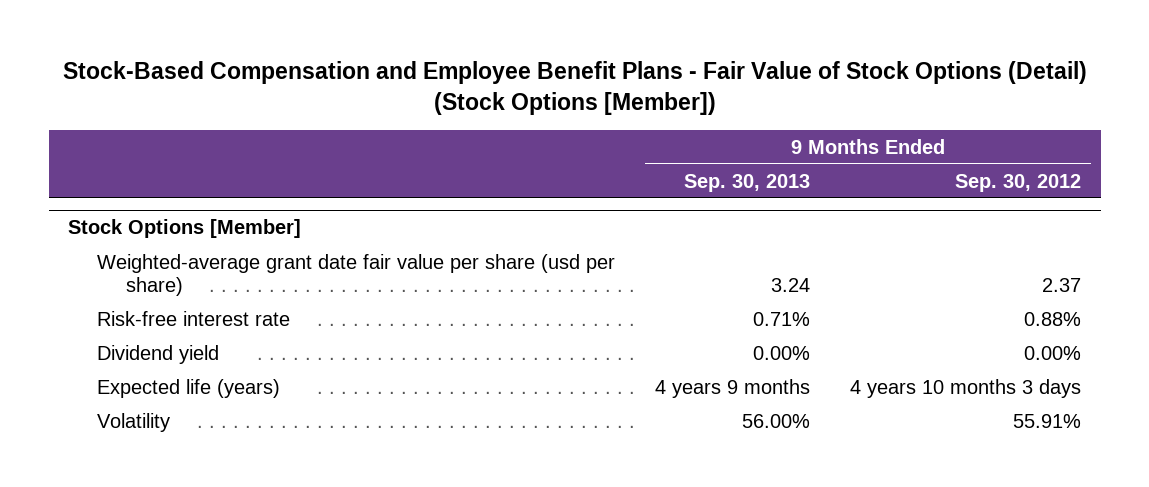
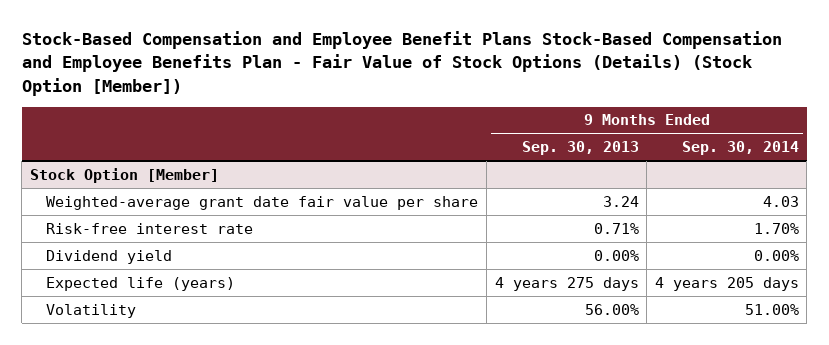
- Stock-Based Compensation and Employee Benefit Plans - Fair Value of Stock Options (Detail) (Stock Options [Member])
+ Stock-Based Compensation and Employee Benefit Plans Stock-Based Compensation and Employee Benefits Plan - Fair Value of Stock Options (Details) (Stock Option [Member])
- | 9 Months Ended Sep. 30, 2013 | 9 Months Ended Sep. 30, 2012
+ | 9 Months Ended Sep. 30, 2013 | 9 Months Ended Sep. 30, 2014
- Stock Options [Member]
- Weighted-average grant date fair value per share (usd per share) | 3.24 | 2.37
+ Stock Option [Member]
+ Weighted-average grant date fair value per share | 3.24 | 4.03
- Expected life (years) | 4 years 9 months | 4 years 10 months 3 days
+ Expected life (years) | 4 years 275 days | 4 years 205 days

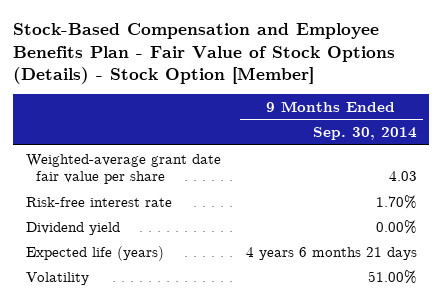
- Stock-Based Compensation and Employee Benefit Plans Stock-Based Compensation and Employee Benefits Plan - Fair Value of Stock Options (Details) (Stock Option [Member])
+ Stock-Based Compensation and Employee Benefits Plan - Fair Value of Stock Options (Details) - Stock Option [Member]
- | 9 Months Ended Sep. 30, 2013 | 9 Months Ended Sep. 30, 2014
+ | 9 Months Ended Sep. 30, 2014
- Stock Option [Member]
- Expected life (years) | 4 years 275 days | 4 years 205 days
+ Expected life (years) | 4 years 6 months 21 days

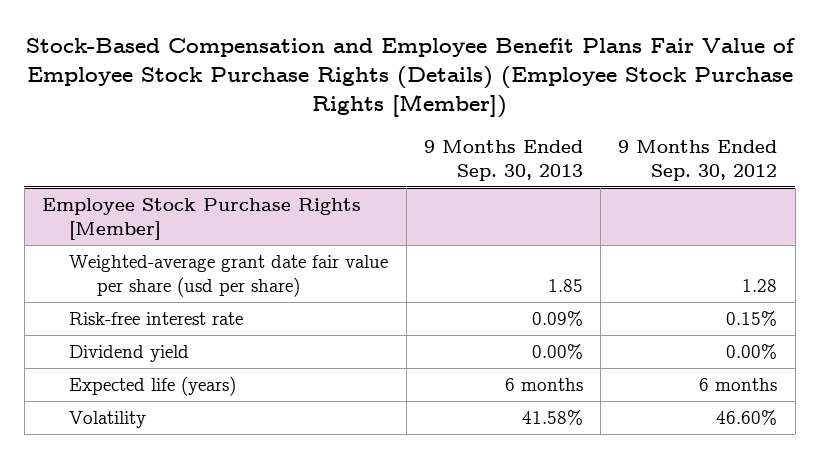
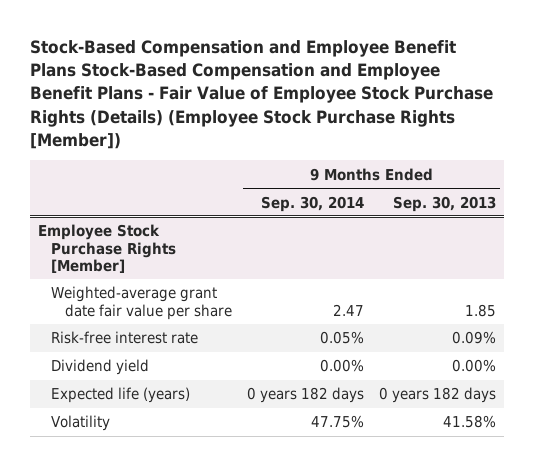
- Stock-Based Compensation and Employee Benefit Plans Fair Value of Employee Stock Purchase Rights (Details) (Employee Stock Purchase Rights [Member])
+ Stock-Based Compensation and Employee Benefit Plans Stock-Based Compensation and Employee Benefit Plans - Fair Value of Employee Stock Purchase Rights (Details) (Employee Stock Purchase Rights [Member])
- | 9 Months Ended Sep. 30, 2013 | 9 Months Ended Sep. 30, 2012
+ | 9 Months Ended Sep. 30, 2014 | 9 Months Ended Sep. 30, 2013
@ Employee Stock Purchase Rights [Member]
- Weighted-average grant date fair value per share (usd per share) | 1.85 | 1.28
+ Weighted-average grant date fair value per share | 2.47 | 1.85
- Expected life (years) | 6 months | 6 months
+ Expected life (years) | 0 years 182 days | 0 years 182 days

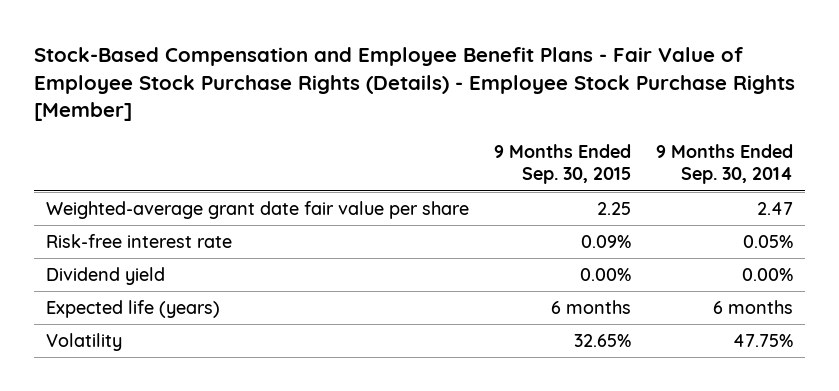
- Stock-Based Compensation and Employee Benefit Plans Stock-Based Compensation and Employee Benefit Plans - Fair Value of Employee Stock Purchase Rights (Details) (Employee Stock Purchase Rights [Member])
+ Stock-Based Compensation and Employee Benefit Plans - Fair Value of Employee Stock Purchase Rights (Details) - Employee Stock Purchase Rights [Member]
- | 9 Months Ended Sep. 30, 2014 | 9 Months Ended Sep. 30, 2013
+ | 9 Months Ended Sep. 30, 2015 | 9 Months Ended Sep. 30, 2014
- Employee Stock Purchase Rights [Member]
- Expected life (years) | 0 years 182 days | 0 years 182 days
+ Expected life (years) | 6 months | 6 months

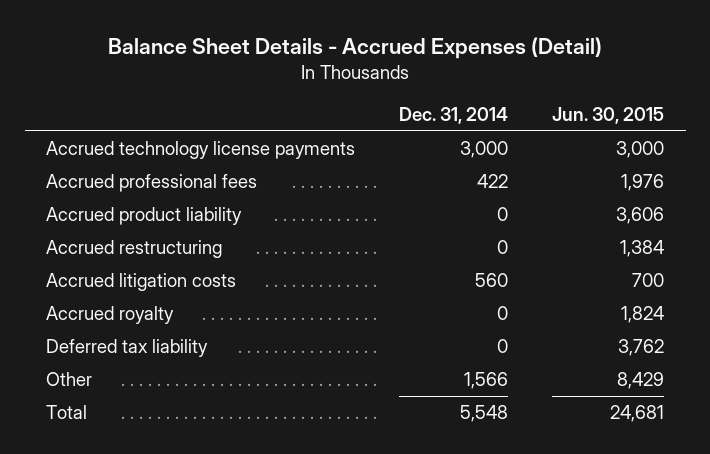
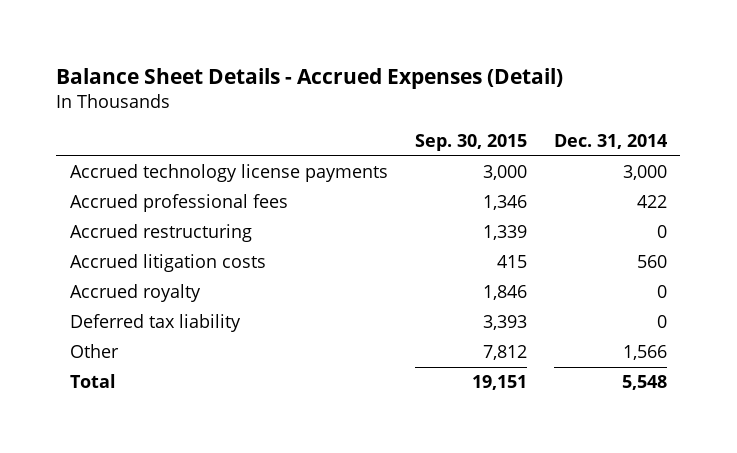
- | Dec. 31, 2014 | Jun. 30, 2015
+ | Sep. 30, 2015 | Dec. 31, 2014
- Accrued product liability | 0 | 3,606

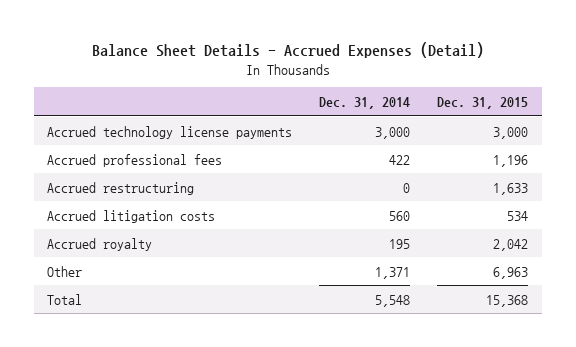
- | Sep. 30, 2015 | Dec. 31, 2014
+ | Dec. 31, 2014 | Dec. 31, 2015
- Accrued royalty | 1,846 | 0
- Deferred tax liability | 3,393 | 0
- Other | 7,812 | 1,566
+ Accrued royalty | 195 | 2,042
+ Other | 1,371 | 6,963

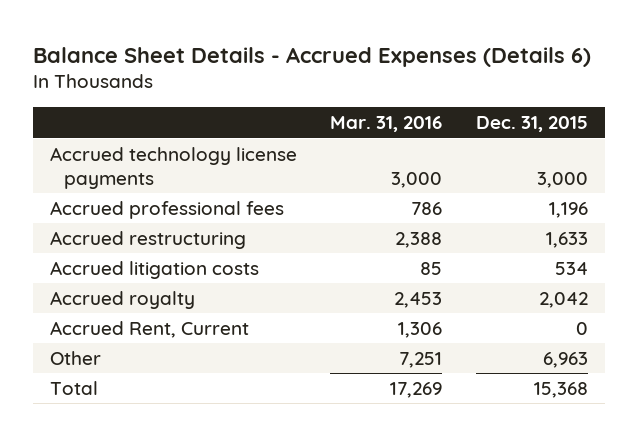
- Balance Sheet Details - Accrued Expenses (Detail)
+ Balance Sheet Details - Accrued Expenses (Details 6)
- | Dec. 31, 2014 | Dec. 31, 2015
+ | Mar. 31, 2016 | Dec. 31, 2015
+ Accrued Rent, Current | 1,306 | 0

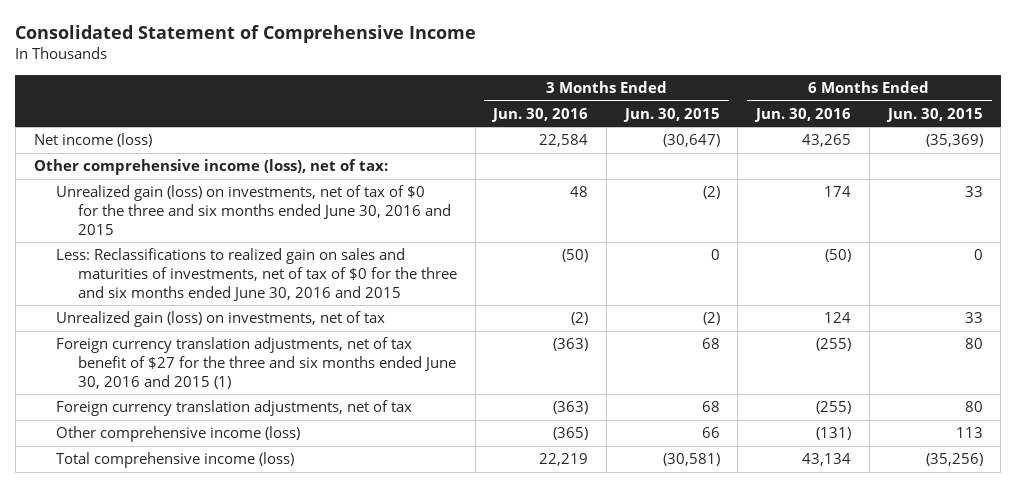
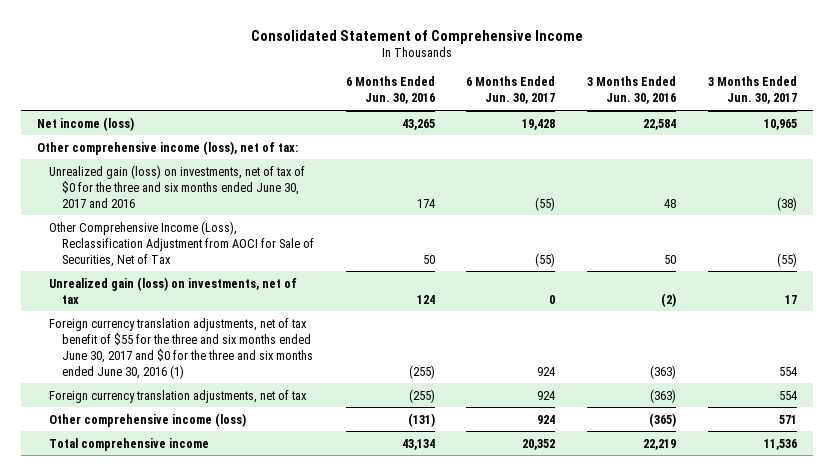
- | 3 Months Ended Jun. 30, 2016 | 3 Months Ended Jun. 30, 2015 | 6 Months Ended Jun. 30, 2016 | 6 Months Ended Jun. 30, 2015
+ | 6 Months Ended Jun. 30, 2016 | 6 Months Ended Jun. 30, 2017 | 3 Months Ended Jun. 30, 2016 | 3 Months Ended Jun. 30, 2017
- Unrealized gain (loss) on investments, net of tax of $0 for the three and six months ended June 30, 2016 and 2015 | 48 | (2) | 174 | 33
- Less: Reclassifications to realized gain on sales and maturities of investments, net of tax of $0 for the three and six months ended June 30, 2016 and 2015 | (50) | 0 | (50) | 0
+ Unrealized gain (loss) on investments, net of tax of $0 for the three and six months ended June 30, 2017 and 2016 | 174 | (55) | 48 | (38)
+ Other Comprehensive Income (Loss), Reclassification Adjustment from AOCI for Sale of Securities, Net of Tax | 50 | (55) | 50 | (55)
- Foreign currency translation adjustments, net of tax benefit of $27 for the three and six months ended June 30, 2016 and 2015 (1) | (363) | 68 | (255) | 80
+ Foreign currency translation adjustments, net of tax benefit of $55 for the three and six months ended June 30, 2017 and $0 for the three and six months ended June 30, 2016 (1) | (255) | 924 | (363) | 554
- Total comprehensive income (loss) | 22,219 | (30,581) | 43,134 | (35,256)
+ Total comprehensive income | 43,134 | 20,352 | 22,219 | 11,536

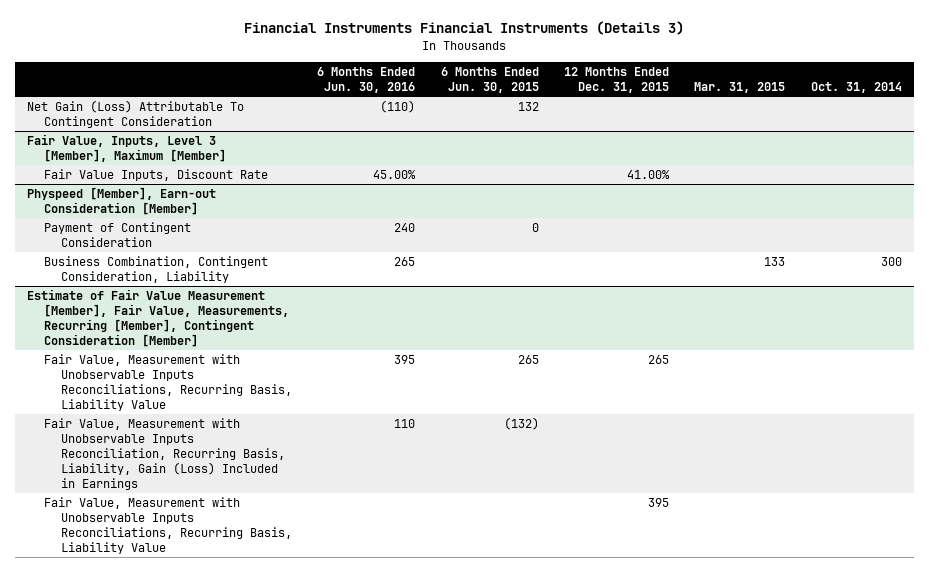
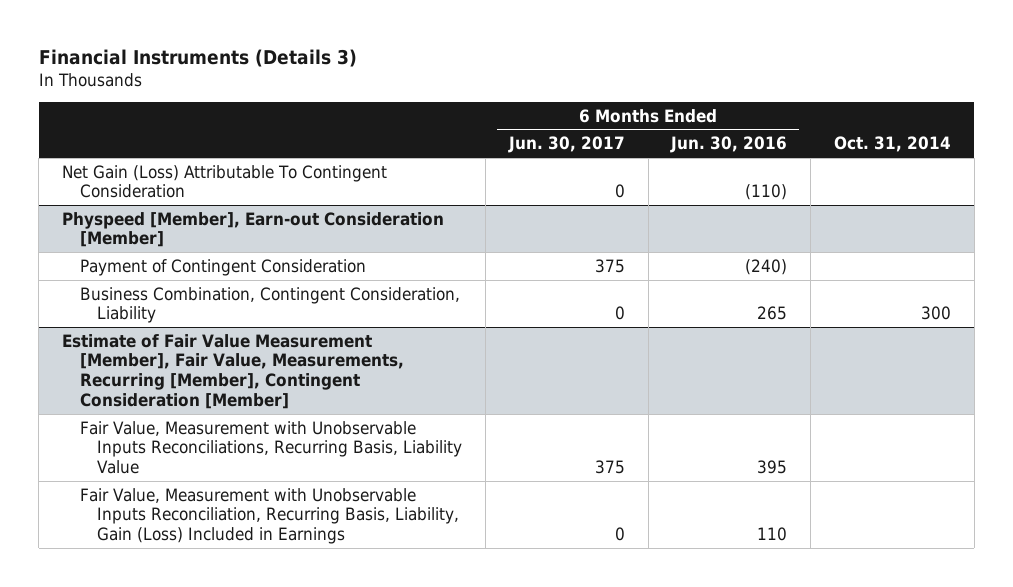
- Financial Instruments Financial Instruments (Details 3)
+ Financial Instruments (Details 3)
- | 6 Months Ended Jun. 30, 2016 | 6 Months Ended Jun. 30, 2015 | 12 Months Ended Dec. 31, 2015 | Mar. 31, 2015 | Oct. 31, 2014
+ | 6 Months Ended Jun. 30, 2017 | 6 Months Ended Jun. 30, 2016 | Oct. 31, 2014
- Fair Value, Inputs, Level 3 [Member], Maximum [Member]
- Fair Value Inputs, Discount Rate | 45.00% | | 41.00% | |
@ Physpeed [Member], Earn-out Consideration [Member]
- Payment of Contingent Consideration | 240 | 0 | | |
+ Payment of Contingent Consideration | 375 | (240) |
@ Estimate of Fair Value Measurement [Member], Fair Value, Measurements, Recurring [Member], Contingent Consideration [Member]
- Fair Value, Measurement with Unobservable Inputs Reconciliations, Recurring Basis, Liability Value | | | 395 | |

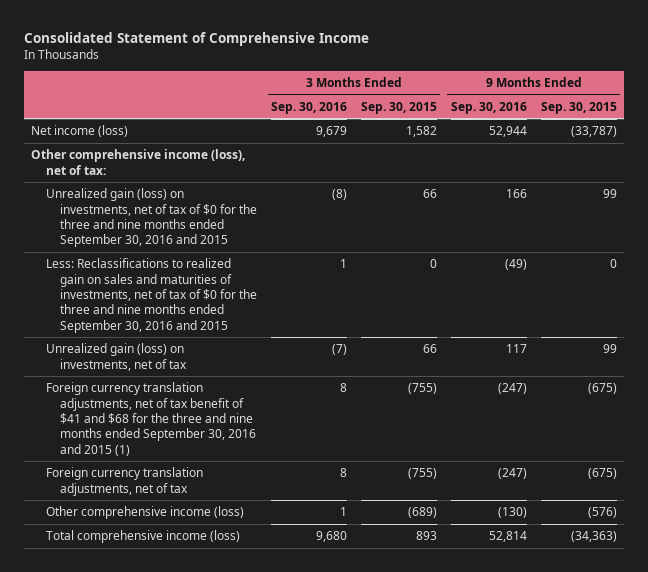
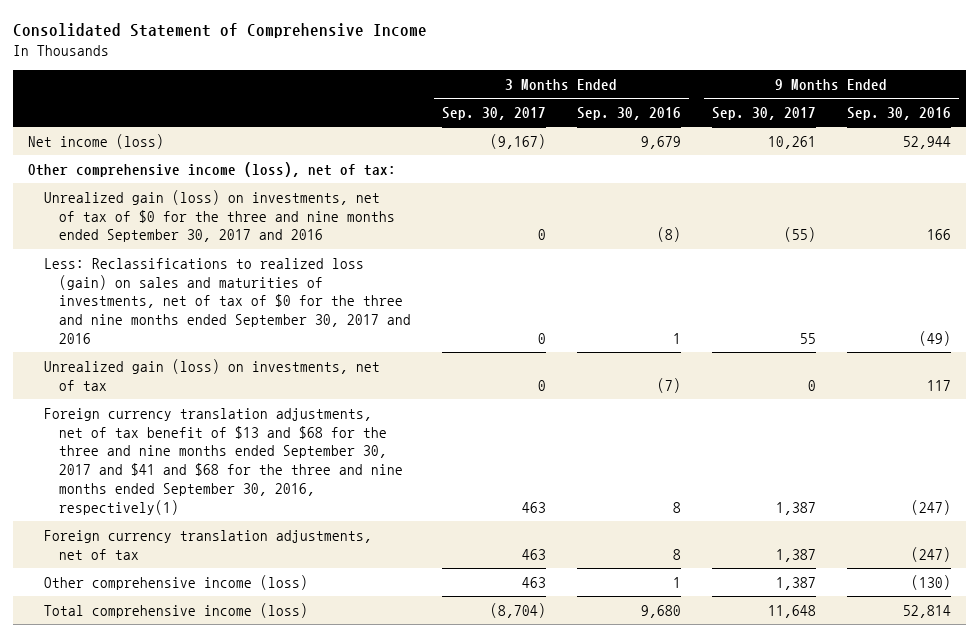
- | 3 Months Ended Sep. 30, 2016 | 3 Months Ended Sep. 30, 2015 | 9 Months Ended Sep. 30, 2016 | 9 Months Ended Sep. 30, 2015
+ | 3 Months Ended Sep. 30, 2017 | 3 Months Ended Sep. 30, 2016 | 9 Months Ended Sep. 30, 2017 | 9 Months Ended Sep. 30, 2016
- Unrealized gain (loss) on investments, net of tax of $0 for the three and nine months ended September 30, 2016 and 2015 | (8) | 66 | 166 | 99
- Less: Reclassifications to realized gain on sales and maturities of investments, net of tax of $0 for the three and nine months ended September 30, 2016 and 2015 | 1 | 0 | (49) | 0
+ Unrealized gain (loss) on investments, net of tax of $0 for the three and nine months ended September 30, 2017 and 2016 | 0 | (8) | (55) | 166
+ Less: Reclassifications to realized loss (gain) on sales and maturities of investments, net of tax of $0 for the three and nine months ended September 30, 2017 and 2016 | 0 | 1 | 55 | (49)
- Foreign currency translation adjustments, net of tax benefit of $41 and $68 for the three and nine months ended September 30, 2016 and 2015 (1) | 8 | (755) | (247) | (675)
+ Foreign currency translation adjustments, net of tax benefit of $13 and $68 for the three and nine months ended September 30, 2017 and $41 and $68 for the three and nine months ended September 30, 2016, respectively(1) | 463 | 8 | 1,387 | (247)

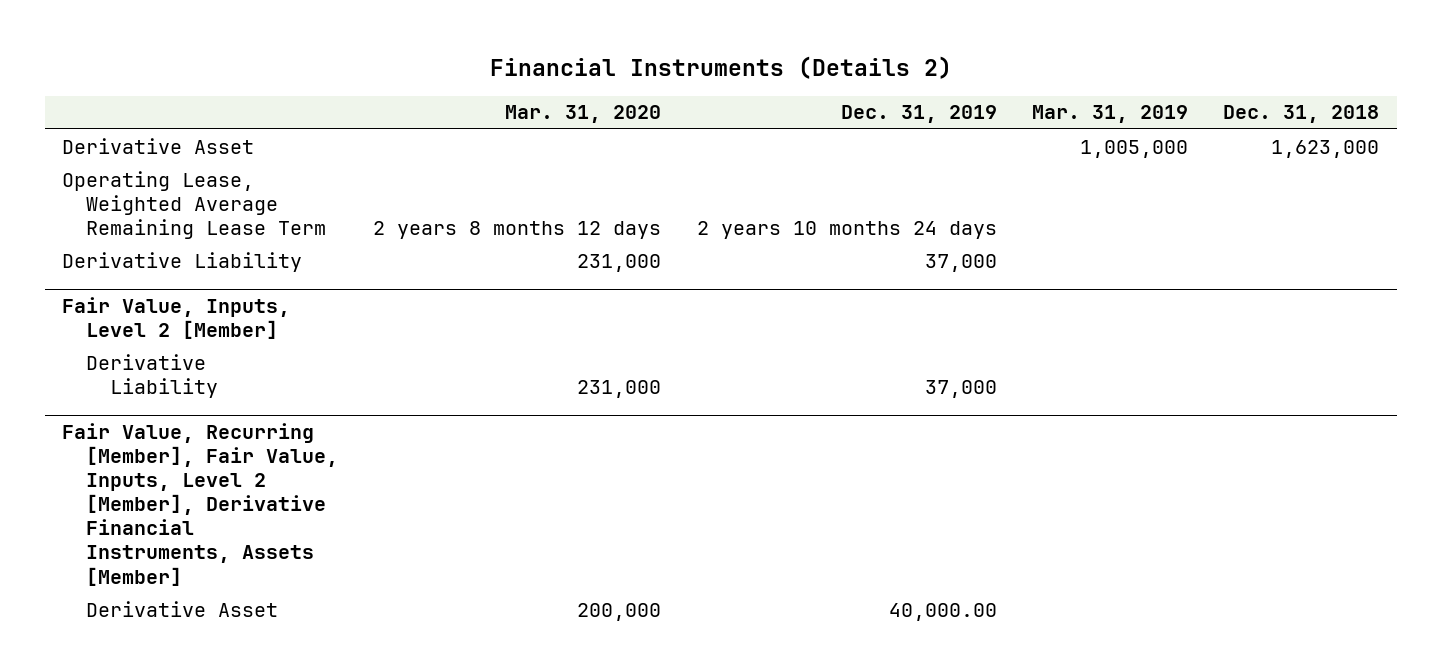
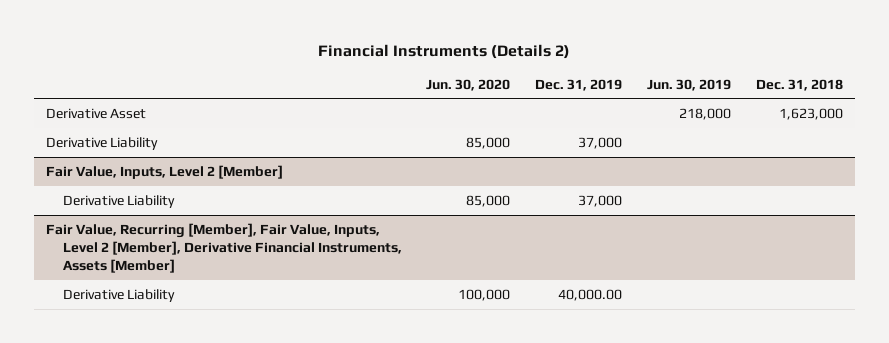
- | Mar. 31, 2020 | Dec. 31, 2019 | Mar. 31, 2019 | Dec. 31, 2018
+ | Jun. 30, 2020 | Dec. 31, 2019 | Jun. 30, 2019 | Dec. 31, 2018
- Operating Lease, Weighted Average Remaining Lease Term | 2 years 8 months 12 days | 2 years 10 months 24 days | |
@ Fair Value, Recurring [Member], Fair Value, Inputs, Level 2 [Member], Derivative Financial Instruments, Assets [Member]
- Derivative Asset | 200,000 | 40,000.00 | |
+ Derivative Liability | 100,000 | 40,000.00 | |

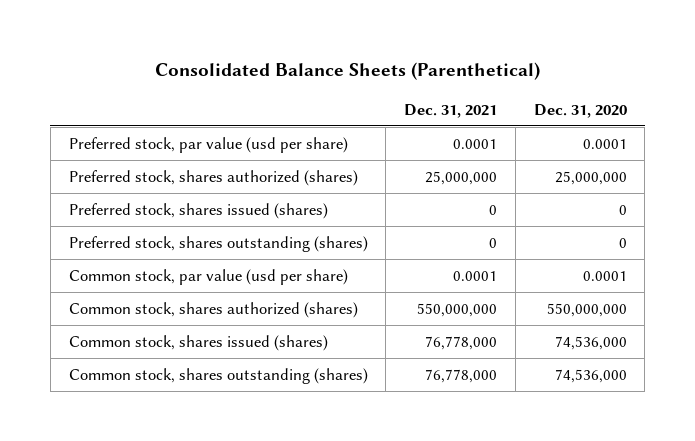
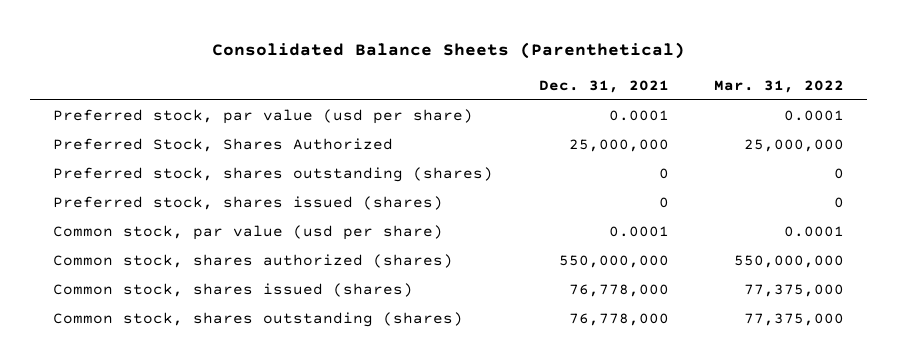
- | Dec. 31, 2021 | Dec. 31, 2020
+ | Dec. 31, 2021 | Mar. 31, 2022
- Preferred stock, shares authorized (shares) | 25,000,000 | 25,000,000
+ Preferred Stock, Shares Authorized | 25,000,000 | 25,000,000
moved down: Preferred stock, shares issued (shares) | 0 | 0

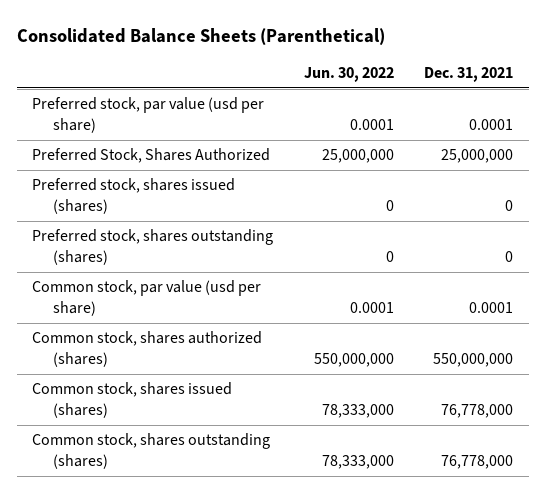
- | Dec. 31, 2021 | Mar. 31, 2022
+ | Jun. 30, 2022 | Dec. 31, 2021
moved down: Preferred stock, shares outstanding (shares) | 0 | 0

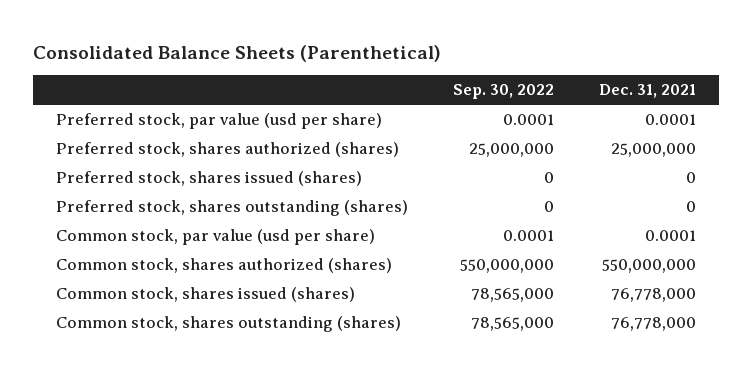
- | Jun. 30, 2022 | Dec. 31, 2021
+ | Sep. 30, 2022 | Dec. 31, 2021
- Preferred Stock, Shares Authorized | 25,000,000 | 25,000,000
+ Preferred stock, shares authorized (shares) | 25,000,000 | 25,000,000

